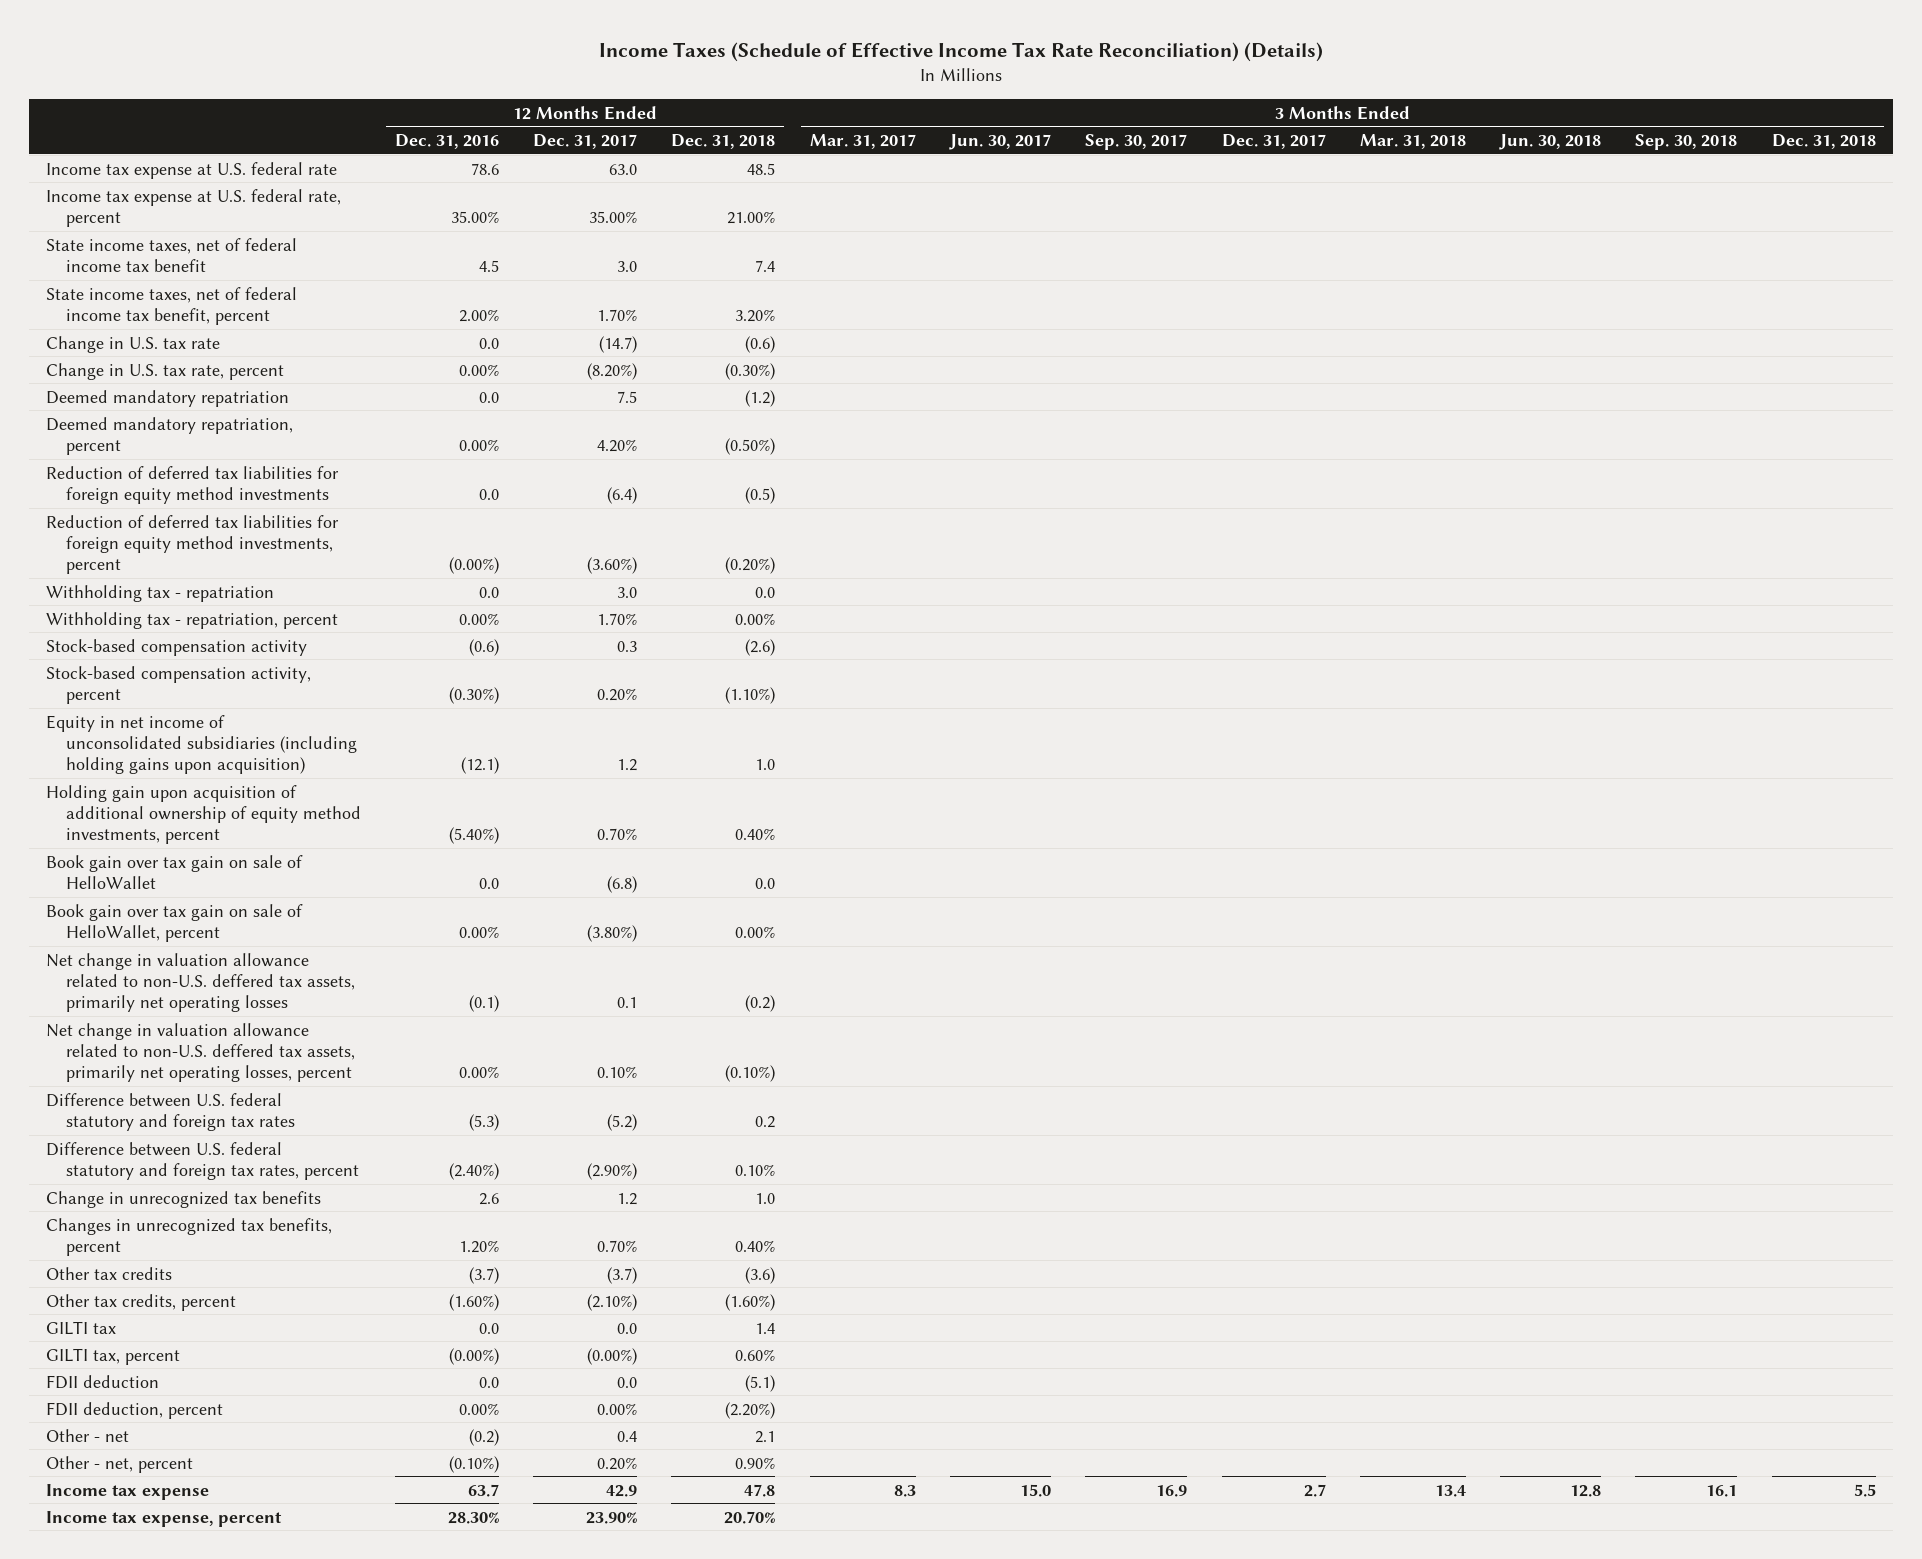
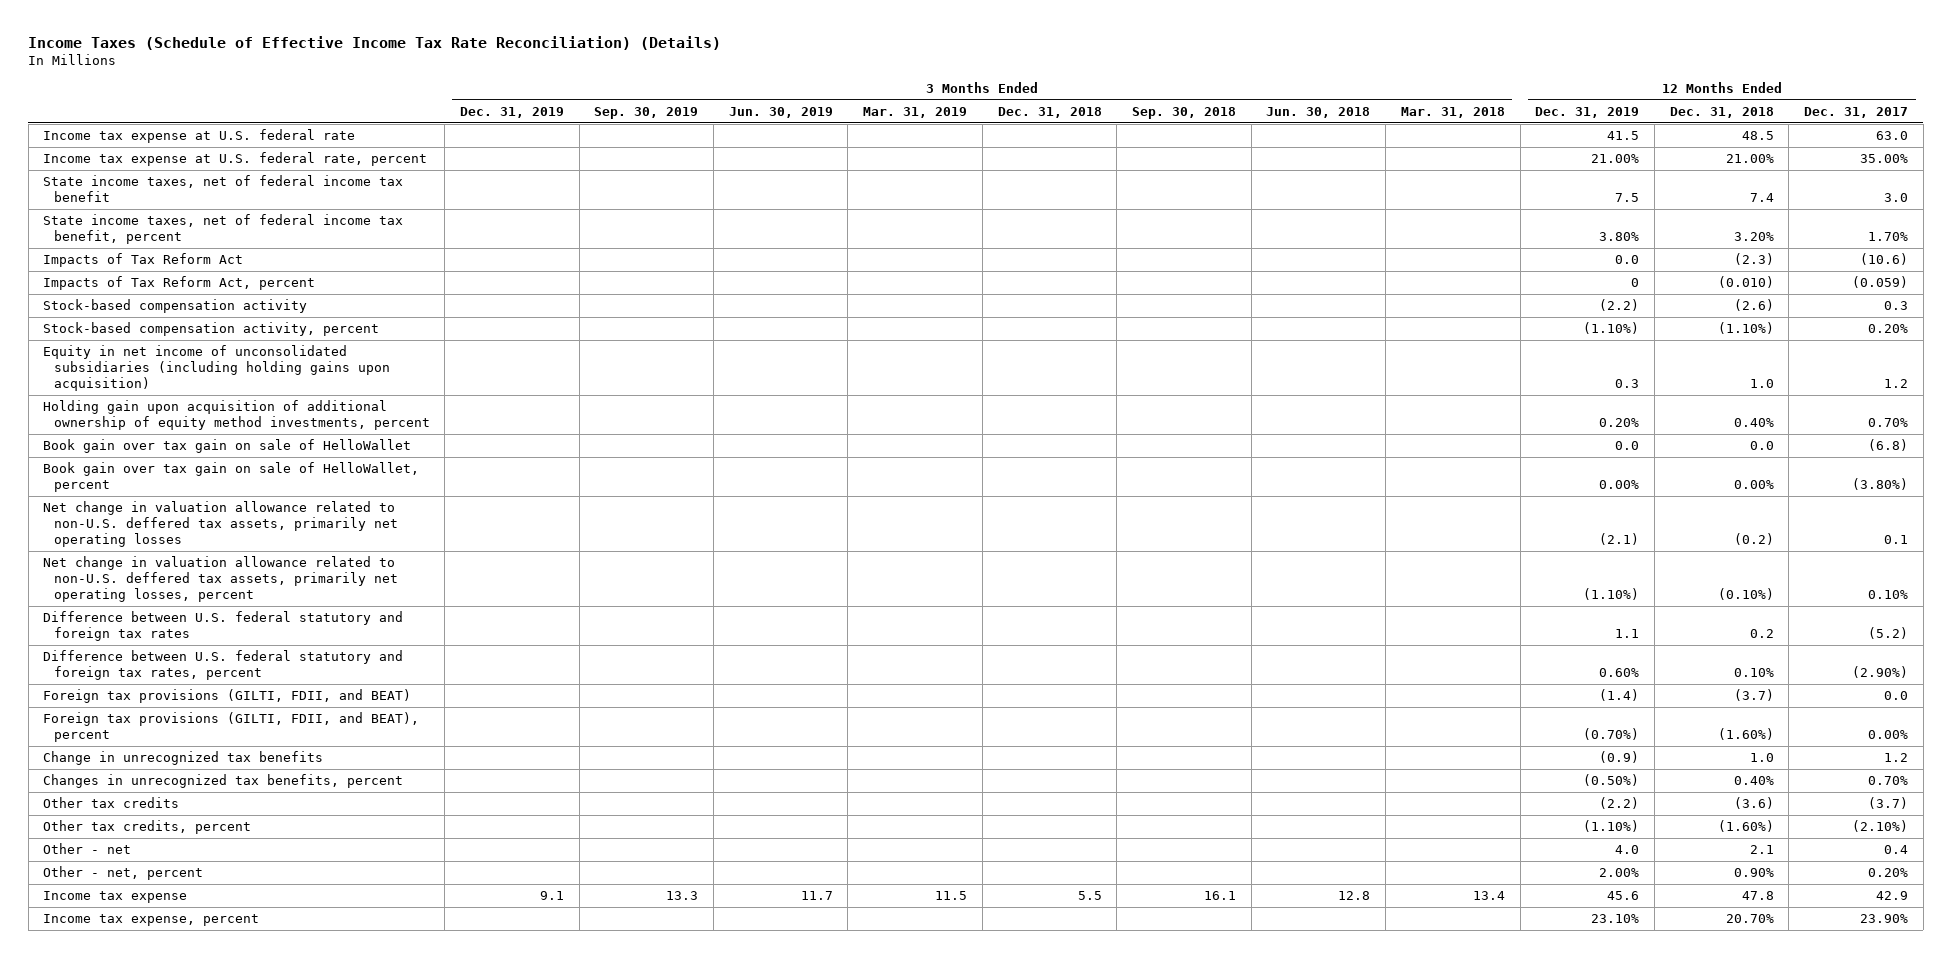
- | 12 Months Ended Dec. 31, 2016 | 12 Months Ended Dec. 31, 2017 | 12 Months Ended Dec. 31, 2018 | 3 Months Ended Mar. 31, 2017 | 3 Months Ended Jun. 30, 2017 | 3 Months Ended Sep. 30, 2017 | 3 Months Ended Dec. 31, 2017 | 3 Months Ended Mar. 31, 2018 | 3 Months Ended Jun. 30, 2018 | 3 Months Ended Sep. 30, 2018 | 3 Months Ended Dec. 31, 2018
+ | 3 Months Ended Dec. 31, 2019 | 3 Months Ended Sep. 30, 2019 | 3 Months Ended Jun. 30, 2019 | 3 Months Ended Mar. 31, 2019 | 3 Months Ended Dec. 31, 2018 | 3 Months Ended Sep. 30, 2018 | 3 Months Ended Jun. 30, 2018 | 3 Months Ended Mar. 31, 2018 | 12 Months Ended Dec. 31, 2019 | 12 Months Ended Dec. 31, 2018 | 12 Months Ended Dec. 31, 2017
- Change in U.S. tax rate | 0.0 | (14.7) | (0.6) | | | | | | | |
- Change in U.S. tax rate, percent | 0.00% | (8.20%) | (0.30%) | | | | | | | |
- Deemed mandatory repatriation | 0.0 | 7.5 | (1.2) | | | | | | | |
- Deemed mandatory repatriation, percent | 0.00% | 4.20% | (0.50%) | | | | | | | |
- Reduction of deferred tax liabilities for foreign equity method investments | 0.0 | (6.4) | (0.5) | | | | | | | |
- Reduction of deferred tax liabilities for foreign equity method investments, percent | (0.00%) | (3.60%) | (0.20%) | | | | | | | |
- Withholding tax - repatriation | 0.0 | 3.0 | 0.0 | | | | | | | |
- Withholding tax - repatriation, percent | 0.00% | 1.70% | 0.00% | | | | | | | |
+ Impacts of Tax Reform Act | | | | | | | | | 0.0 | (2.3) | (10.6)
+ Impacts of Tax Reform Act, percent | | | | | | | | | 0 | (0.010) | (0.059)
+ Foreign tax provisions (GILTI, FDII, and BEAT) | | | | | | | | | (1.4) | (3.7) | 0.0
+ Foreign tax provisions (GILTI, FDII, and BEAT), percent | | | | | | | | | (0.70%) | (1.60%) | 0.00%
- GILTI tax | 0.0 | 0.0 | 1.4 | | | | | | | |
- GILTI tax, percent | (0.00%) | (0.00%) | 0.60% | | | | | | | |
- FDII deduction | 0.0 | 0.0 | (5.1) | | | | | | | |
- FDII deduction, percent | 0.00% | 0.00% | (2.20%) | | | | | | | |

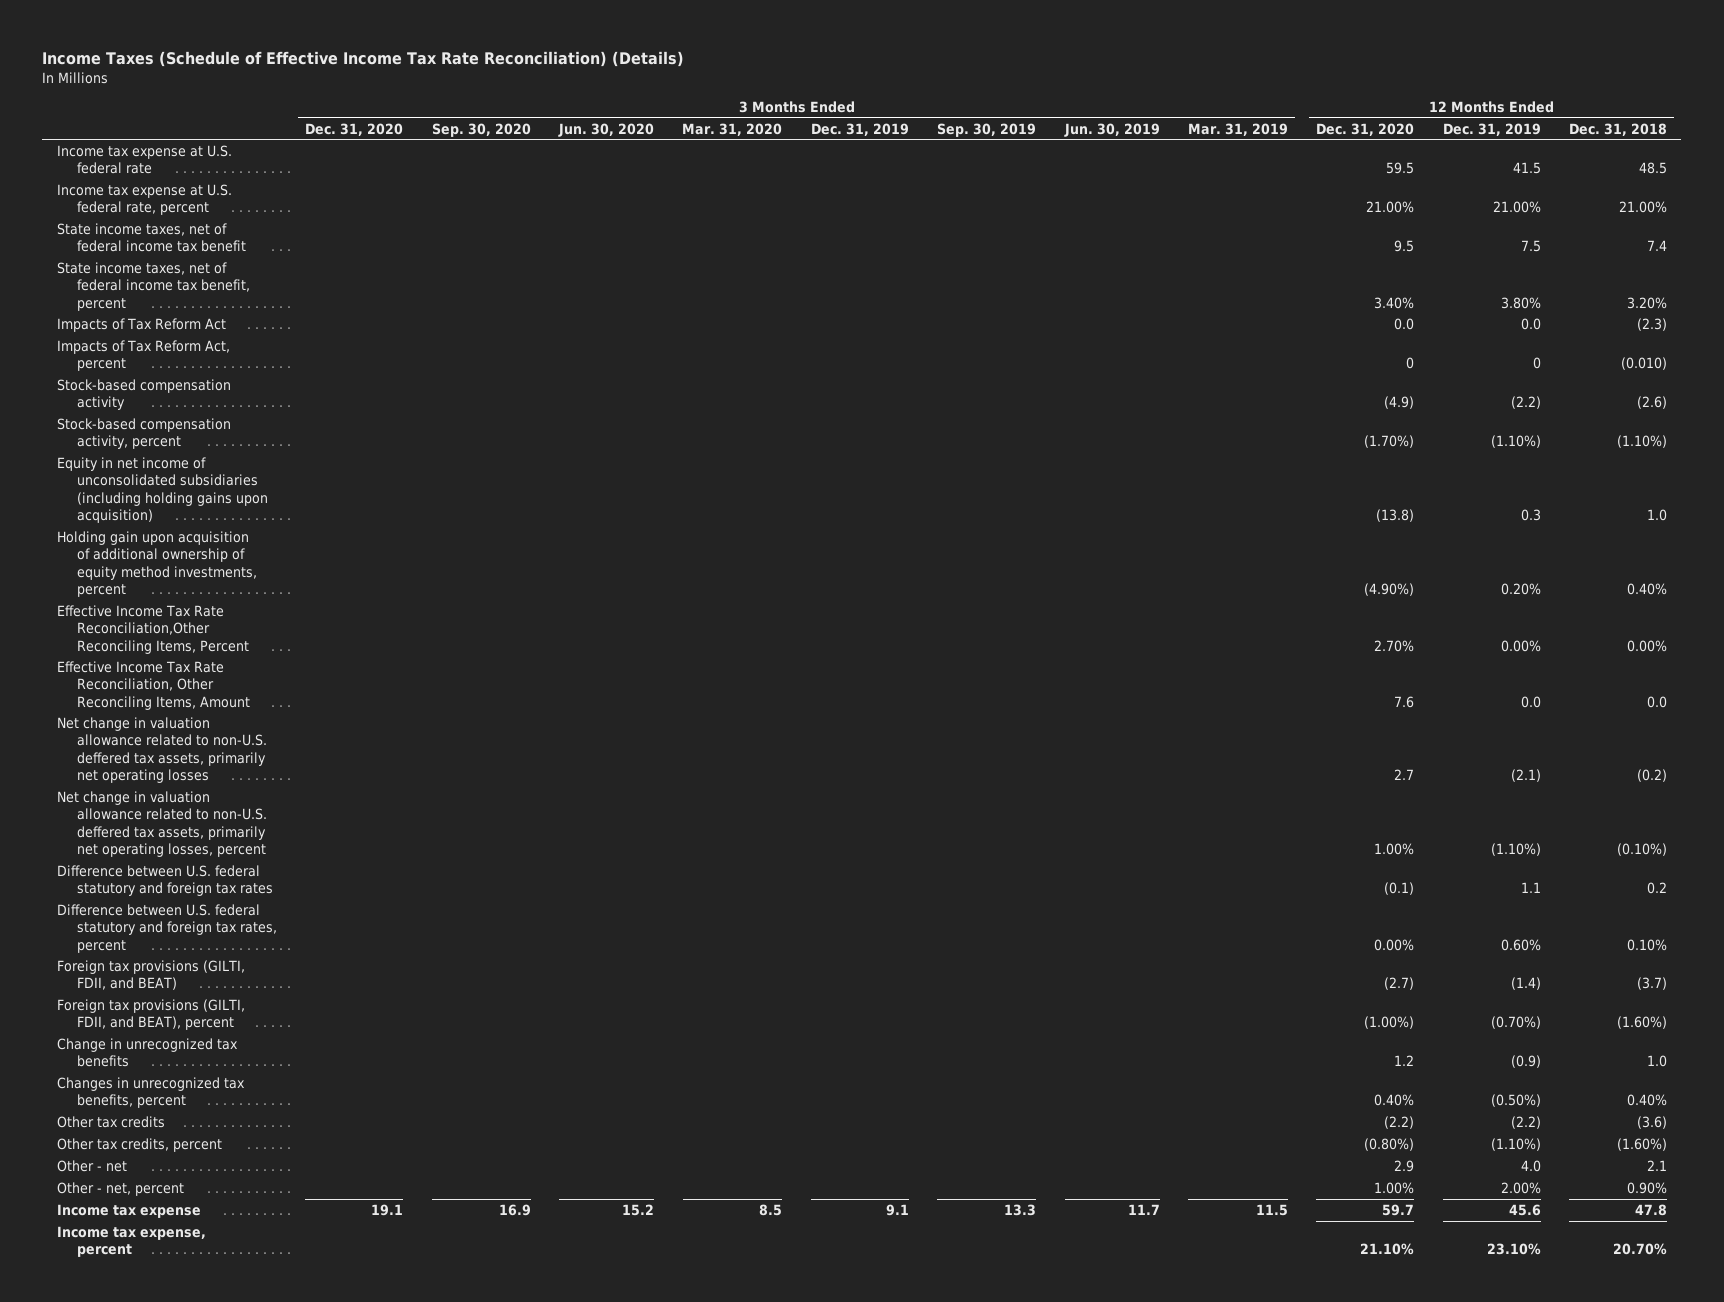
- | 3 Months Ended Dec. 31, 2019 | 3 Months Ended Sep. 30, 2019 | 3 Months Ended Jun. 30, 2019 | 3 Months Ended Mar. 31, 2019 | 3 Months Ended Dec. 31, 2018 | 3 Months Ended Sep. 30, 2018 | 3 Months Ended Jun. 30, 2018 | 3 Months Ended Mar. 31, 2018 | 12 Months Ended Dec. 31, 2019 | 12 Months Ended Dec. 31, 2018 | 12 Months Ended Dec. 31, 2017
+ | 3 Months Ended Dec. 31, 2020 | 3 Months Ended Sep. 30, 2020 | 3 Months Ended Jun. 30, 2020 | 3 Months Ended Mar. 31, 2020 | 3 Months Ended Dec. 31, 2019 | 3 Months Ended Sep. 30, 2019 | 3 Months Ended Jun. 30, 2019 | 3 Months Ended Mar. 31, 2019 | 12 Months Ended Dec. 31, 2020 | 12 Months Ended Dec. 31, 2019 | 12 Months Ended Dec. 31, 2018
- Book gain over tax gain on sale of HelloWallet | | | | | | | | | 0.0 | 0.0 | (6.8)
- Book gain over tax gain on sale of HelloWallet, percent | | | | | | | | | 0.00% | 0.00% | (3.80%)
+ Effective Income Tax Rate Reconciliation,Other Reconciling Items, Percent | | | | | | | | | 2.70% | 0.00% | 0.00%
+ Effective Income Tax Rate Reconciliation, Other Reconciling Items, Amount | | | | | | | | | 7.6 | 0.0 | 0.0

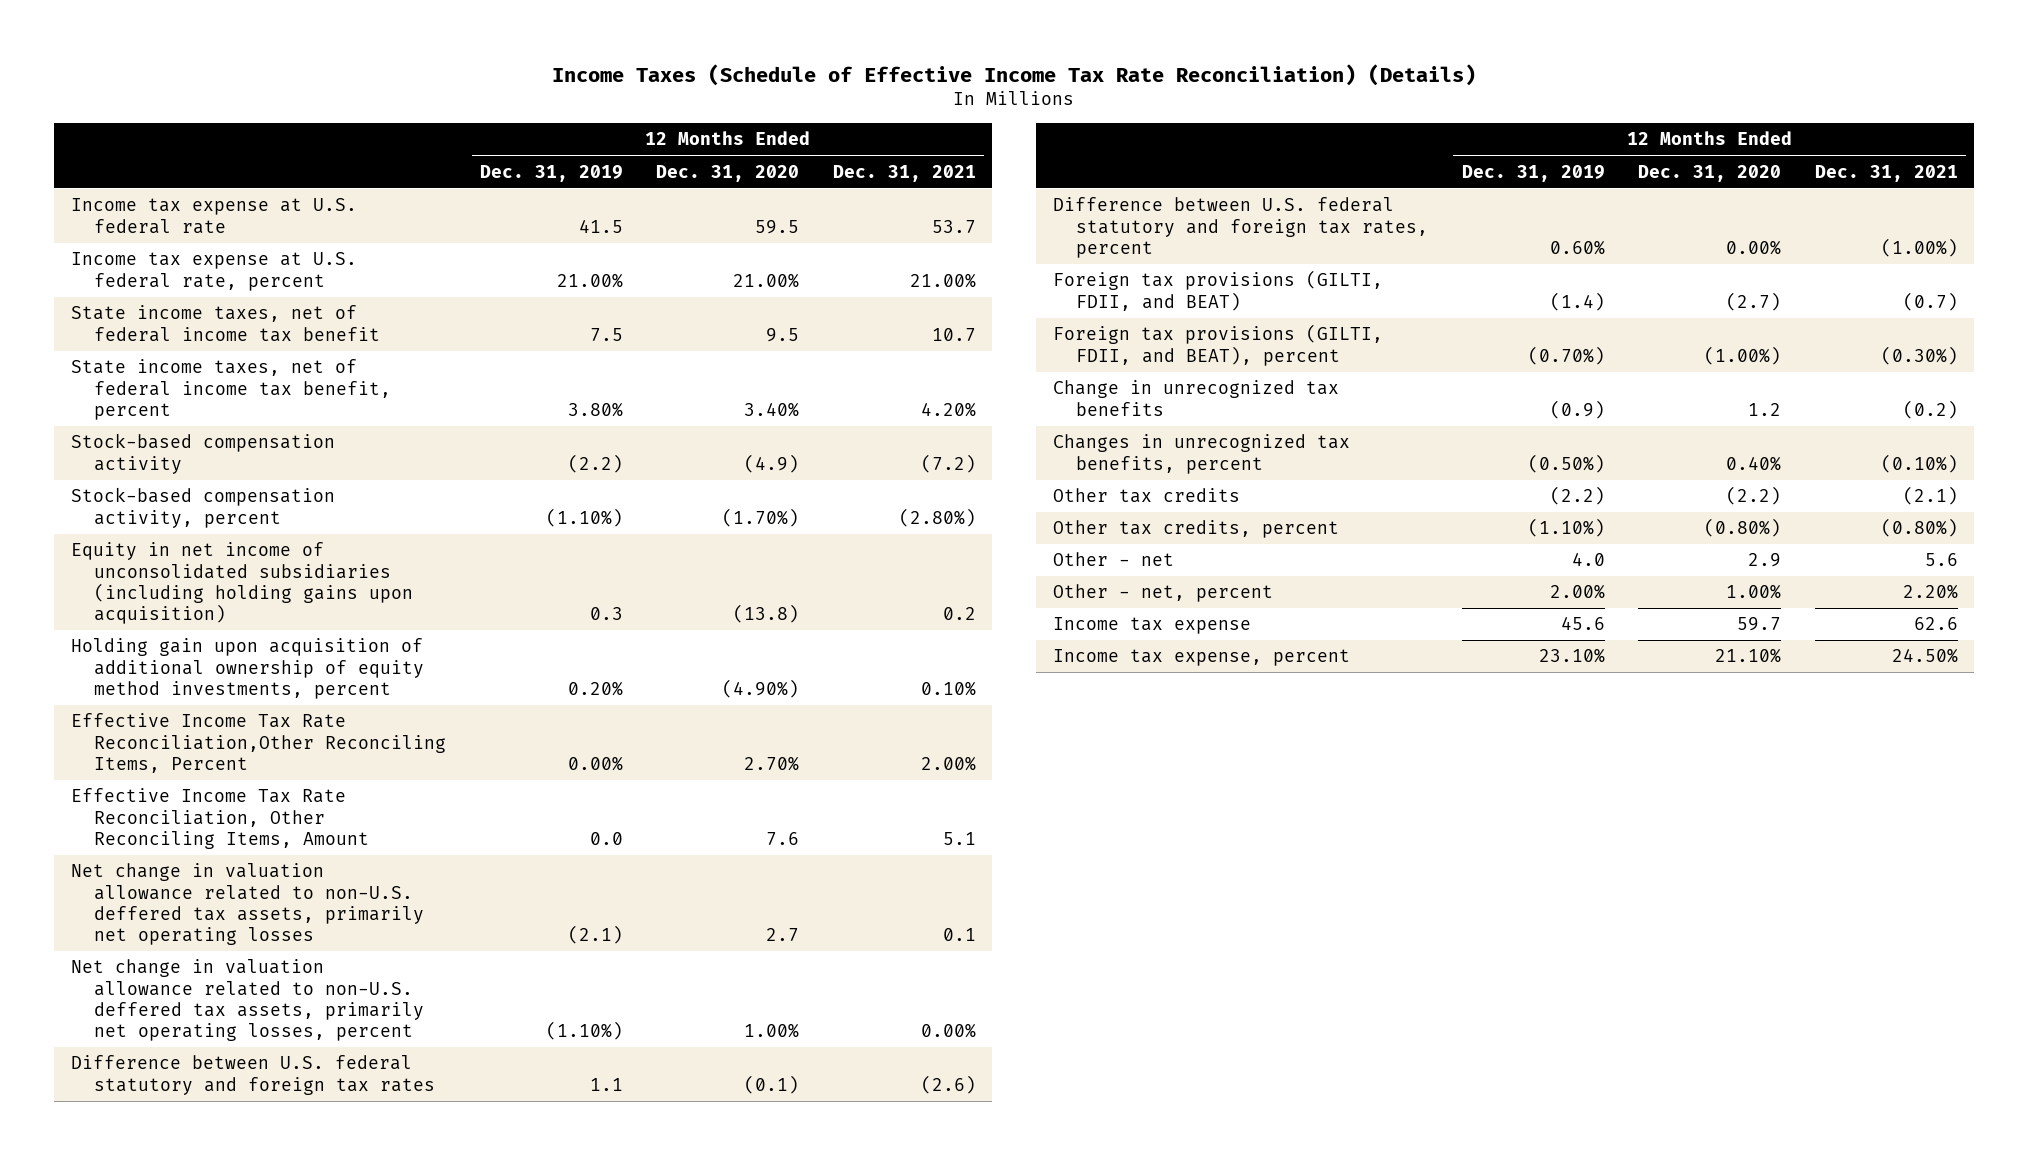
- | 3 Months Ended Dec. 31, 2020 | 3 Months Ended Sep. 30, 2020 | 3 Months Ended Jun. 30, 2020 | 3 Months Ended Mar. 31, 2020 | 3 Months Ended Dec. 31, 2019 | 3 Months Ended Sep. 30, 2019 | 3 Months Ended Jun. 30, 2019 | 3 Months Ended Mar. 31, 2019 | 12 Months Ended Dec. 31, 2020 | 12 Months Ended Dec. 31, 2019 | 12 Months Ended Dec. 31, 2018
+ | 12 Months Ended Dec. 31, 2019 | 12 Months Ended Dec. 31, 2020 | 12 Months Ended Dec. 31, 2021
- Impacts of Tax Reform Act | | | | | | | | | 0.0 | 0.0 | (2.3)
- Impacts of Tax Reform Act, percent | | | | | | | | | 0 | 0 | (0.010)

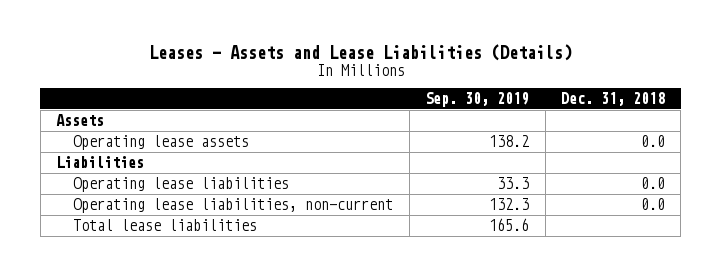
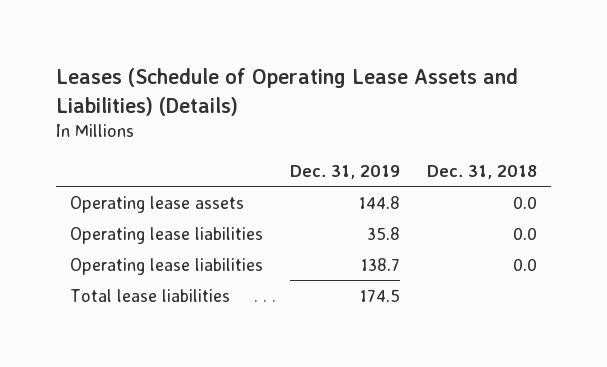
- Leases - Assets and Lease Liabilities (Details)
+ Leases (Schedule of Operating Lease Assets and Liabilities) (Details)
- | Sep. 30, 2019 | Dec. 31, 2018
+ | Dec. 31, 2019 | Dec. 31, 2018
- Assets
- Liabilities
- Operating lease liabilities, non-current | 132.3 | 0.0
+ Operating lease liabilities | 138.7 | 0.0

